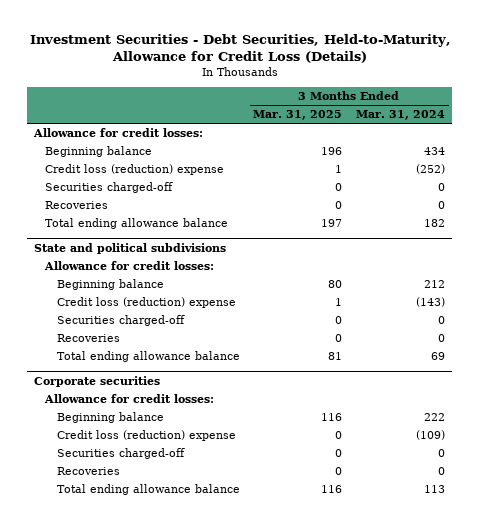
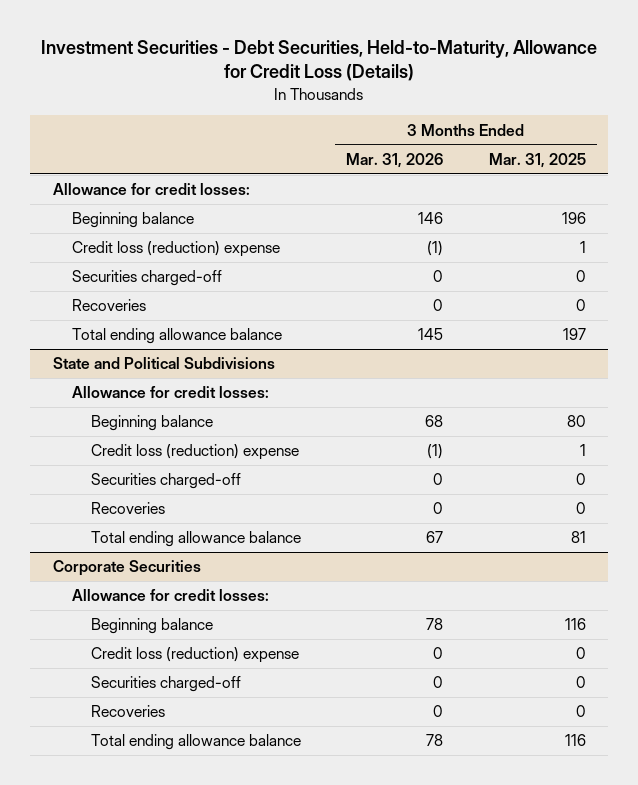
- | 3 Months Ended Mar. 31, 2025 | 3 Months Ended Mar. 31, 2024
+ | 3 Months Ended Mar. 31, 2026 | 3 Months Ended Mar. 31, 2025
- State and political subdivisions
+ State and Political Subdivisions
- Corporate securities
+ Corporate Securities

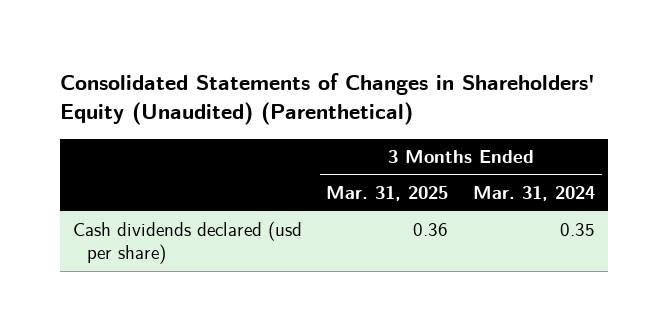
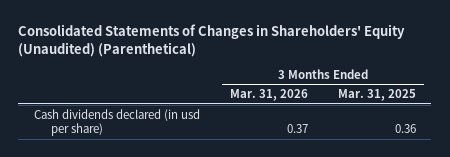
- | 3 Months Ended Mar. 31, 2025 | 3 Months Ended Mar. 31, 2024
+ | 3 Months Ended Mar. 31, 2026 | 3 Months Ended Mar. 31, 2025
- Cash dividends declared (usd per share) | 0.36 | 0.35
+ Cash dividends declared (in usd per share) | 0.37 | 0.36

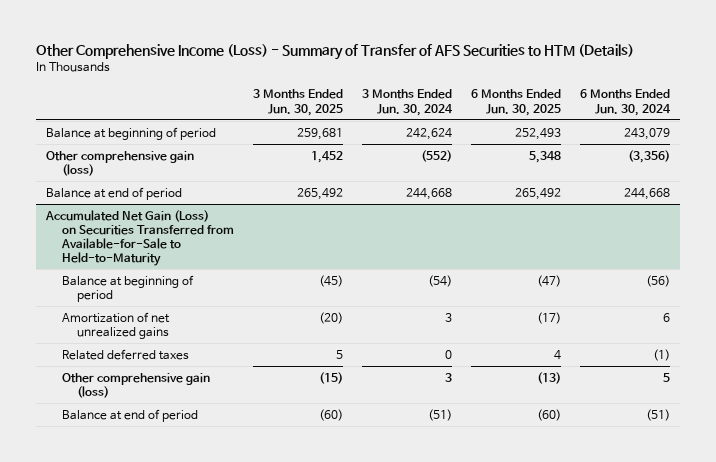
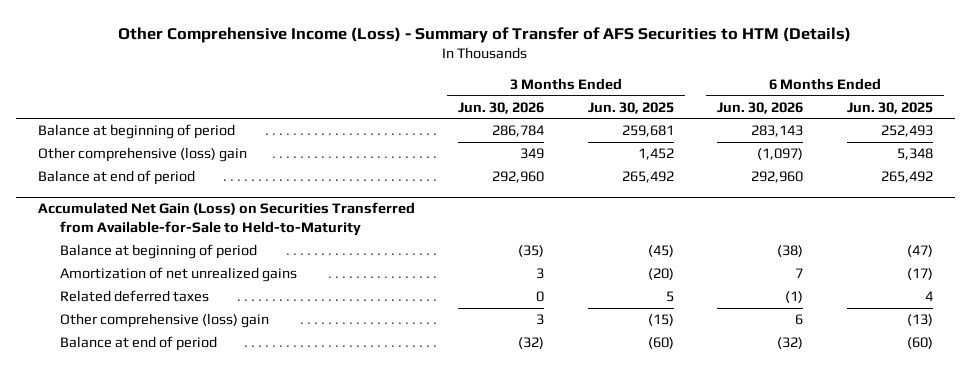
- | 3 Months Ended Jun. 30, 2025 | 3 Months Ended Jun. 30, 2024 | 6 Months Ended Jun. 30, 2025 | 6 Months Ended Jun. 30, 2024
+ | 3 Months Ended Jun. 30, 2026 | 3 Months Ended Jun. 30, 2025 | 6 Months Ended Jun. 30, 2026 | 6 Months Ended Jun. 30, 2025
- Other comprehensive gain (loss) | 1,452 | (552) | 5,348 | (3,356)
+ Other comprehensive (loss) gain | 349 | 1,452 | (1,097) | 5,348
@ Accumulated Net Gain (Loss) on Securities Transferred from Available-for-Sale to Held-to-Maturity
- Other comprehensive gain (loss) | (15) | 3 | (13) | 5
+ Other comprehensive (loss) gain | 3 | (15) | 6 | (13)

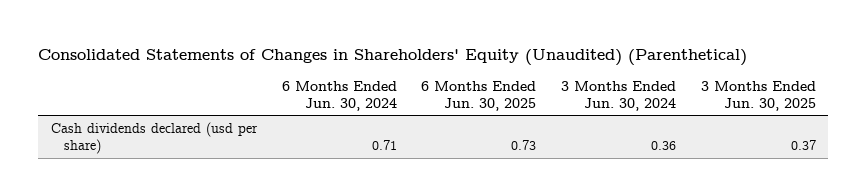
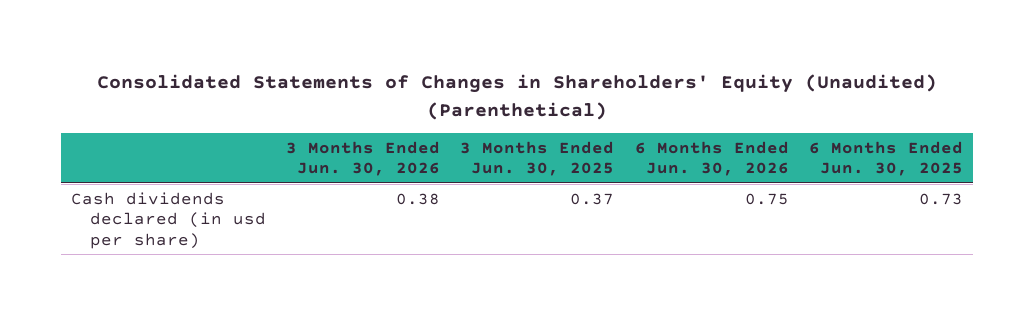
- | 6 Months Ended Jun. 30, 2024 | 6 Months Ended Jun. 30, 2025 | 3 Months Ended Jun. 30, 2024 | 3 Months Ended Jun. 30, 2025
+ | 3 Months Ended Jun. 30, 2026 | 3 Months Ended Jun. 30, 2025 | 6 Months Ended Jun. 30, 2026 | 6 Months Ended Jun. 30, 2025
- Cash dividends declared (usd per share) | 0.71 | 0.73 | 0.36 | 0.37
+ Cash dividends declared (in usd per share) | 0.38 | 0.37 | 0.75 | 0.73

